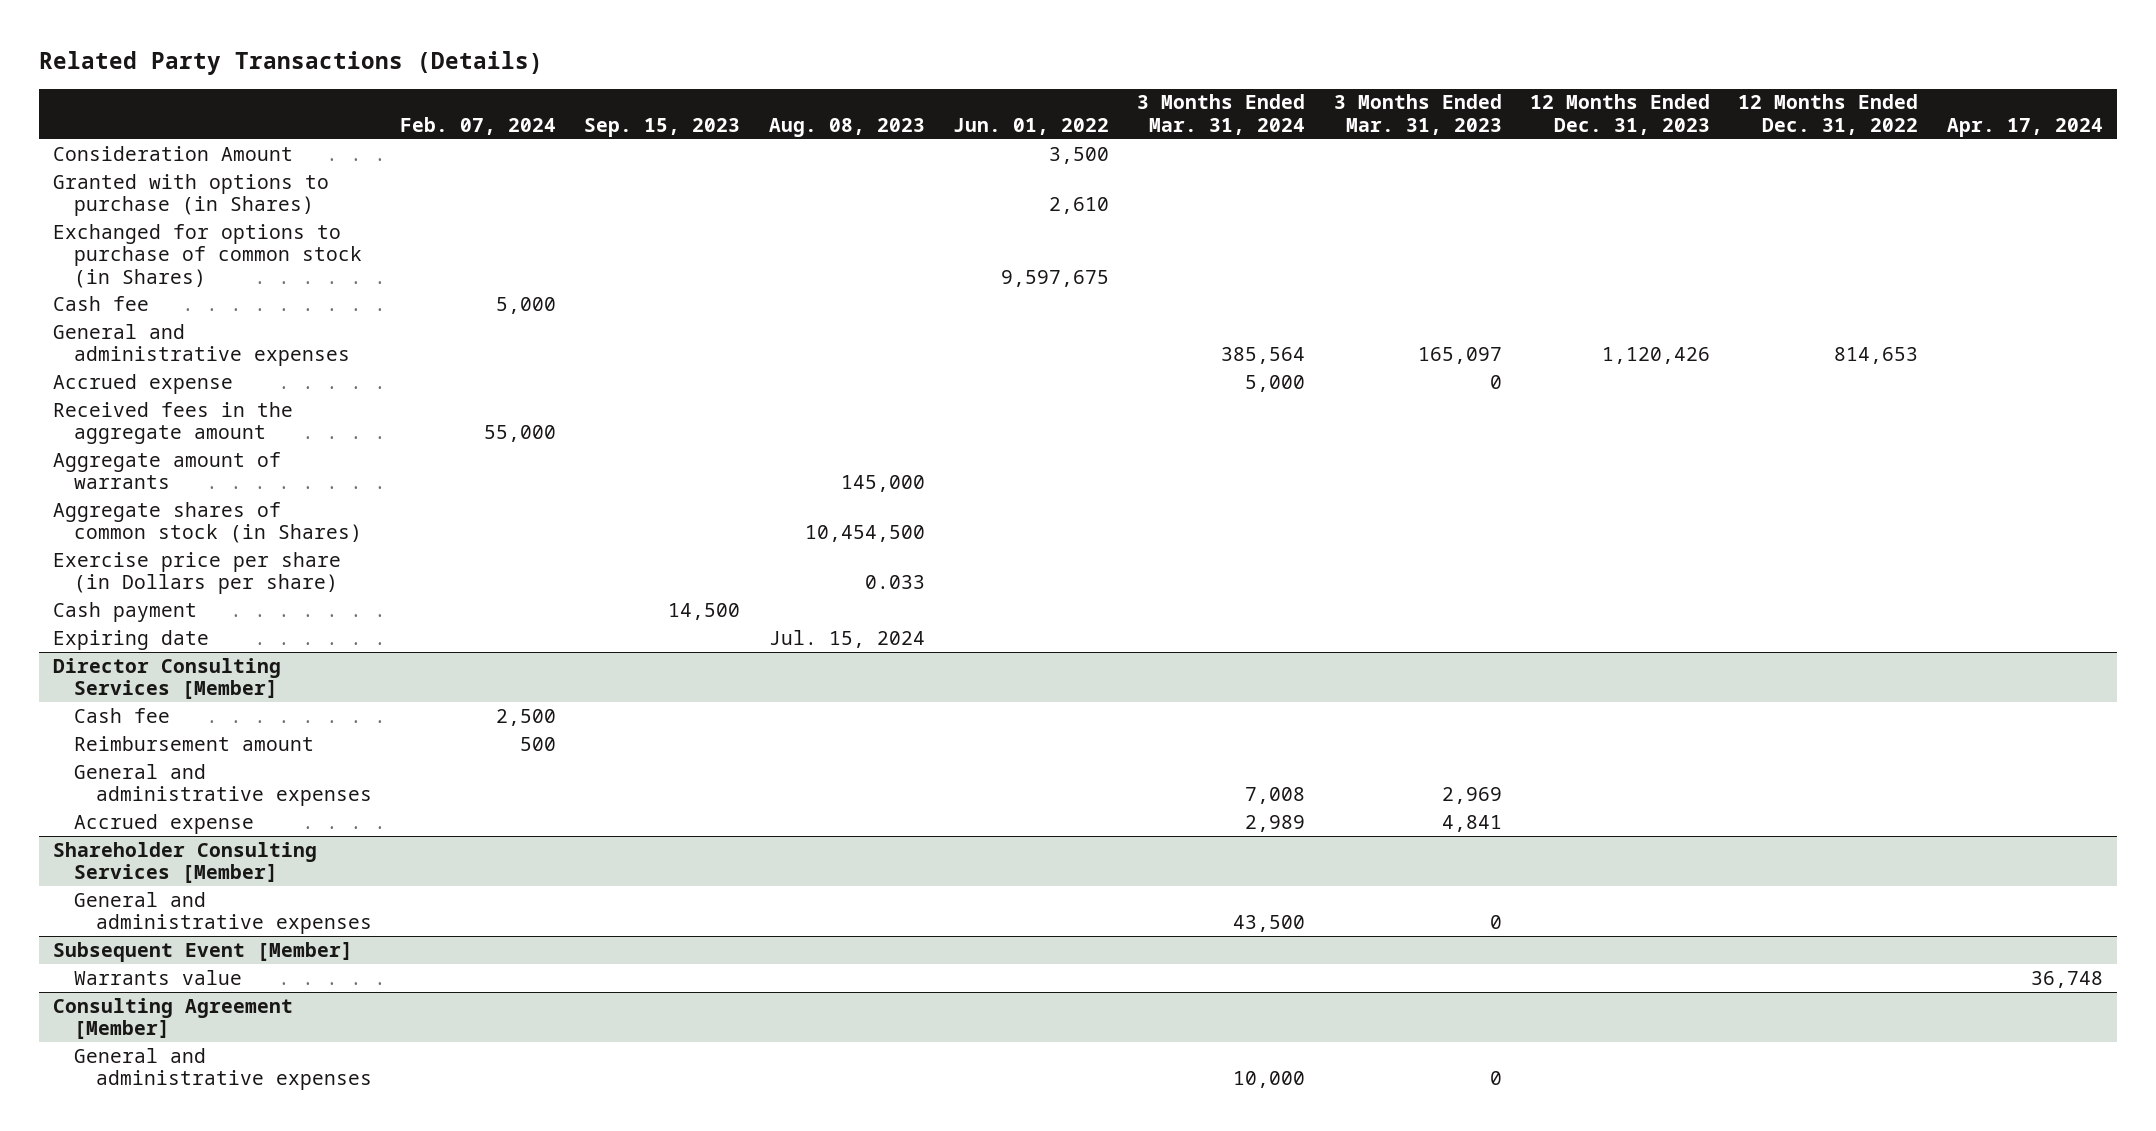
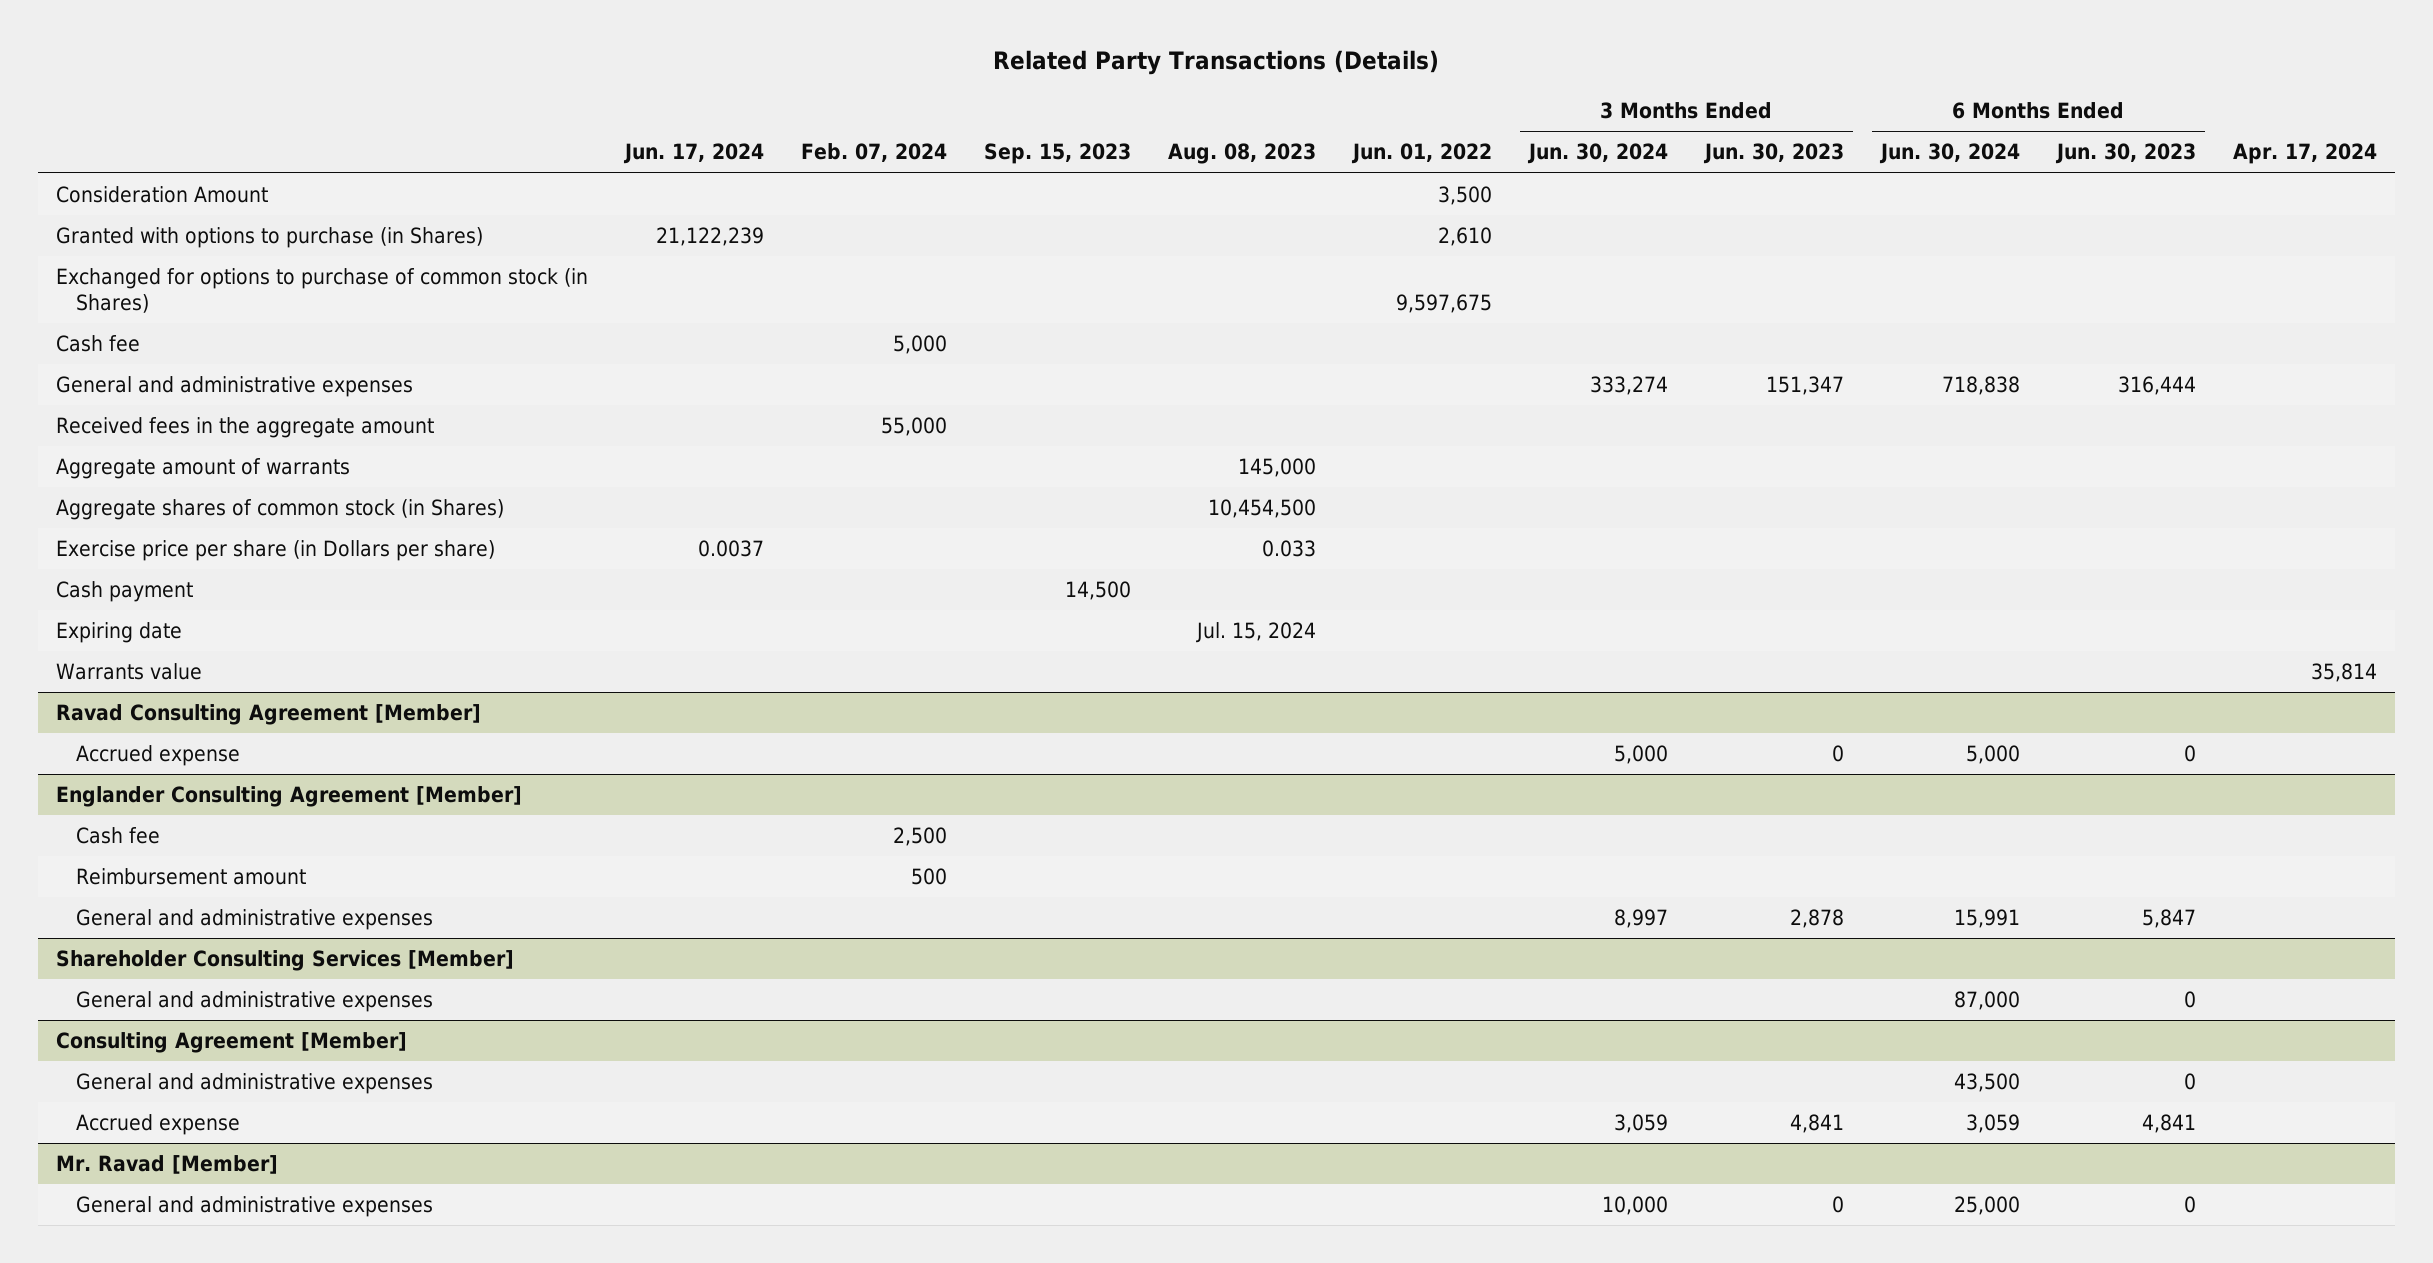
- | Feb. 07, 2024 | Sep. 15, 2023 | Aug. 08, 2023 | Jun. 01, 2022 | 3 Months Ended Mar. 31, 2024 | 3 Months Ended Mar. 31, 2023 | 12 Months Ended Dec. 31, 2023 | 12 Months Ended Dec. 31, 2022 | Apr. 17, 2024
+ | Jun. 17, 2024 | Feb. 07, 2024 | Sep. 15, 2023 | Aug. 08, 2023 | Jun. 01, 2022 | 3 Months Ended Jun. 30, 2024 | 3 Months Ended Jun. 30, 2023 | 6 Months Ended Jun. 30, 2024 | 6 Months Ended Jun. 30, 2023 | Apr. 17, 2024
- Accrued expense | | | | | 5,000 | 0 | | |
- Director Consulting Services [Member]
+ Warrants value | | | | | | | | | | 35,814
+ Ravad Consulting Agreement [Member]
+ Accrued expense | | | | | | 5,000 | 0 | 5,000 | 0 |
+ Englander Consulting Agreement [Member]
- Accrued expense | | | | | 2,989 | 4,841 | | |
- Subsequent Event [Member]
- Warrants value | | | | | | | | | 36,748
@ Consulting Agreement [Member]
+ Accrued expense | | | | | | 3,059 | 4,841 | 3,059 | 4,841 |
+ Mr. Ravad [Member]
+ General and administrative expenses | | | | | | 10,000 | 0 | 25,000 | 0 |

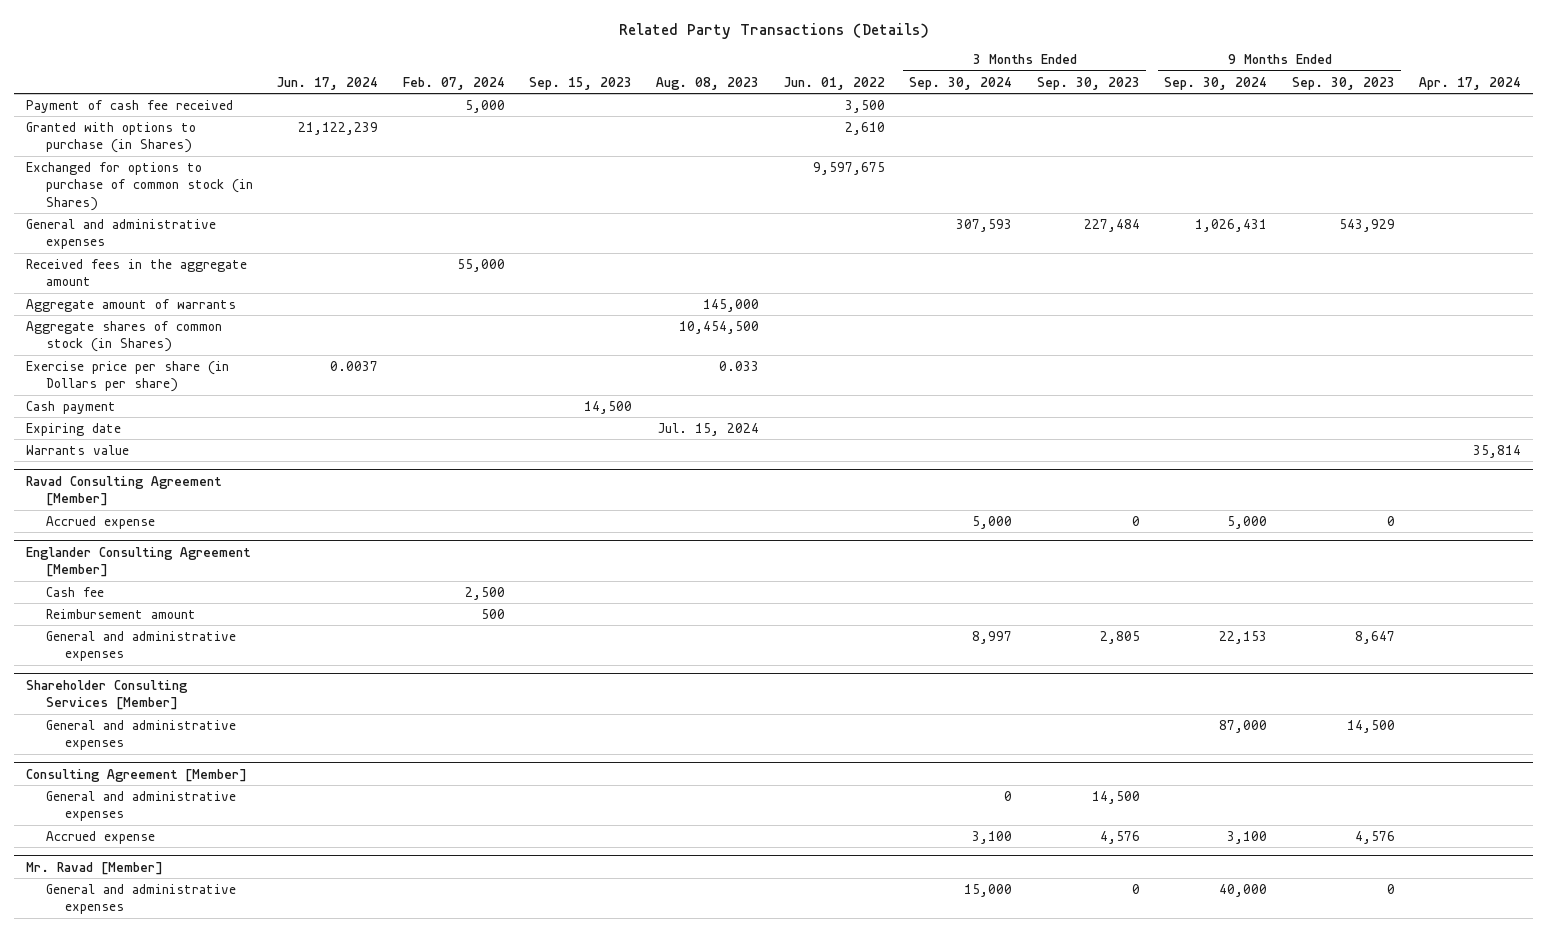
- | Jun. 17, 2024 | Feb. 07, 2024 | Sep. 15, 2023 | Aug. 08, 2023 | Jun. 01, 2022 | 3 Months Ended Jun. 30, 2024 | 3 Months Ended Jun. 30, 2023 | 6 Months Ended Jun. 30, 2024 | 6 Months Ended Jun. 30, 2023 | Apr. 17, 2024
+ | Jun. 17, 2024 | Feb. 07, 2024 | Sep. 15, 2023 | Aug. 08, 2023 | Jun. 01, 2022 | 3 Months Ended Sep. 30, 2024 | 3 Months Ended Sep. 30, 2023 | 9 Months Ended Sep. 30, 2024 | 9 Months Ended Sep. 30, 2023 | Apr. 17, 2024
- Consideration Amount | | | | | 3,500 | | | | |
+ Payment of cash fee received | | 5,000 | | | 3,500 | | | | |
- Cash fee | | 5,000 | | | | | | | |

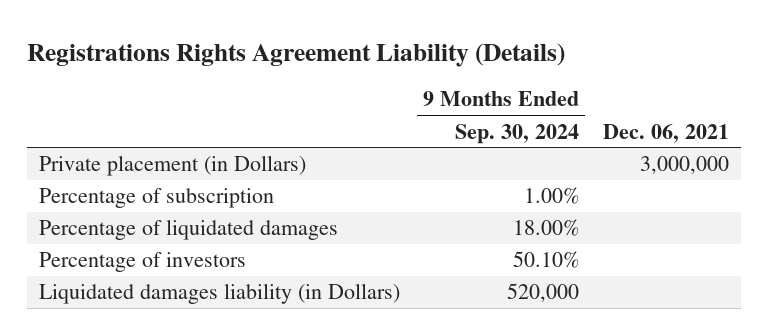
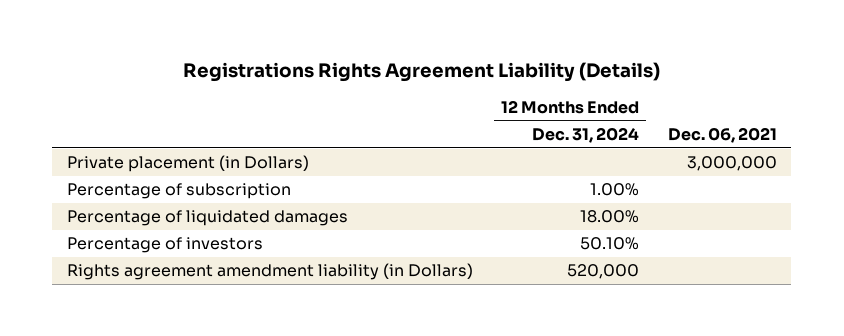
- | 9 Months Ended Sep. 30, 2024 | Dec. 06, 2021
+ | 12 Months Ended Dec. 31, 2024 | Dec. 06, 2021
- Liquidated damages liability (in Dollars) | 520,000 |
+ Rights agreement amendment liability (in Dollars) | 520,000 |

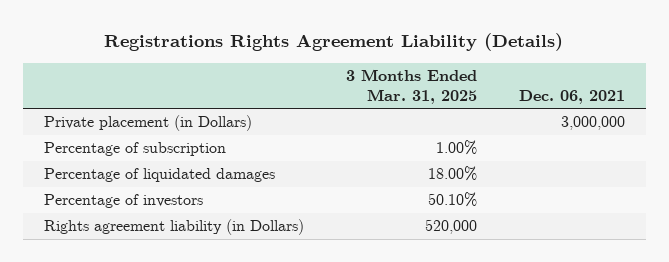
- | 12 Months Ended Dec. 31, 2024 | Dec. 06, 2021
+ | 3 Months Ended Mar. 31, 2025 | Dec. 06, 2021
- Rights agreement amendment liability (in Dollars) | 520,000 |
+ Rights agreement liability (in Dollars) | 520,000 |

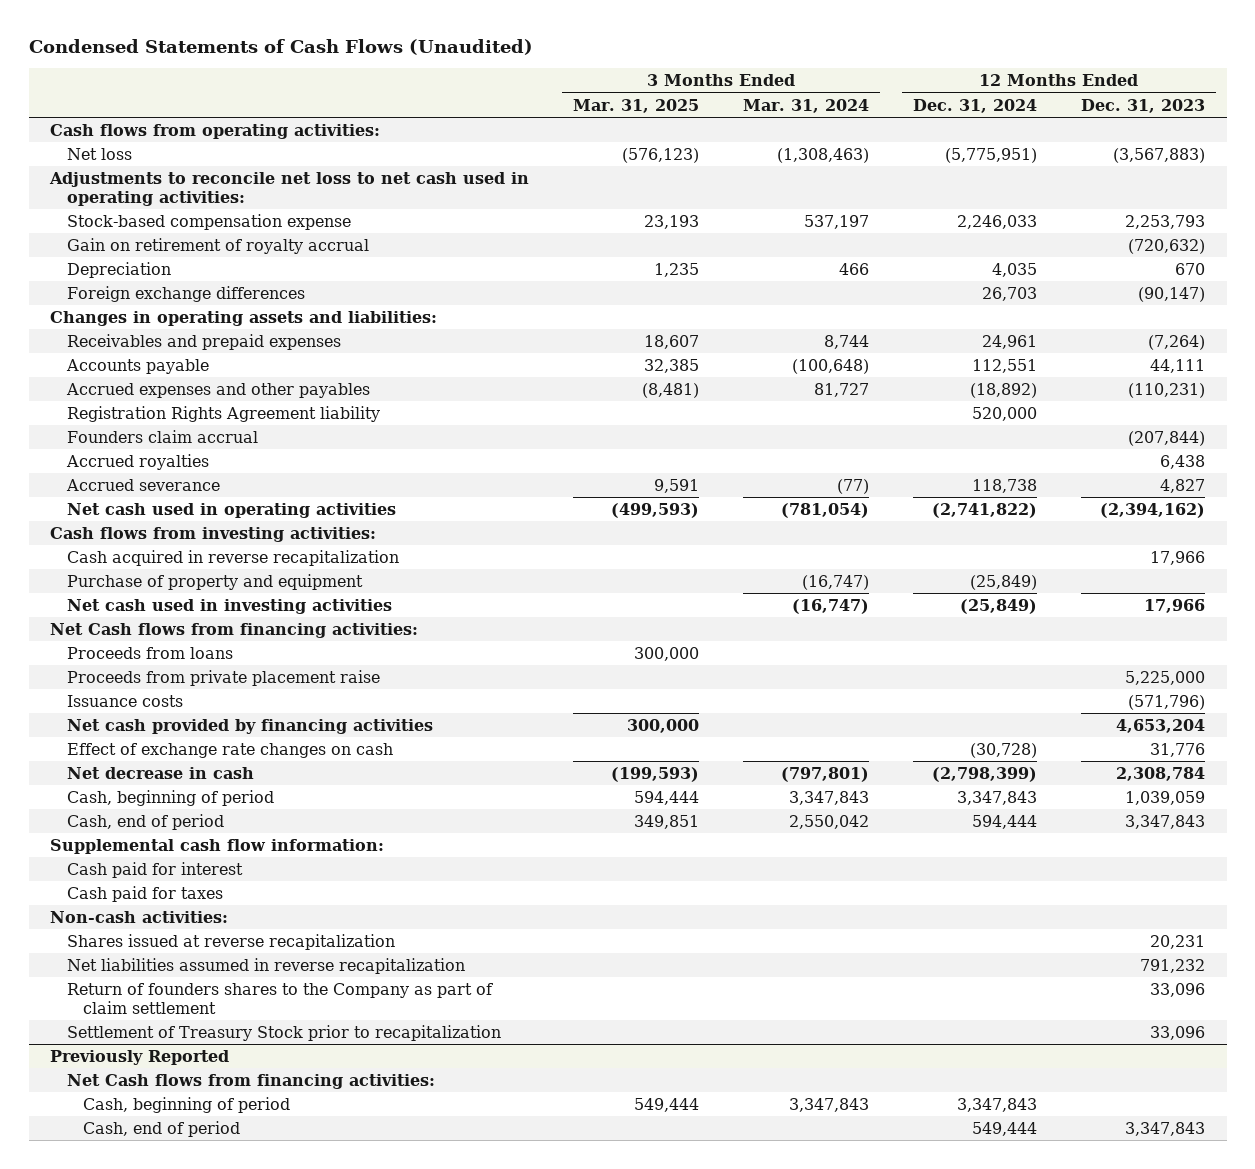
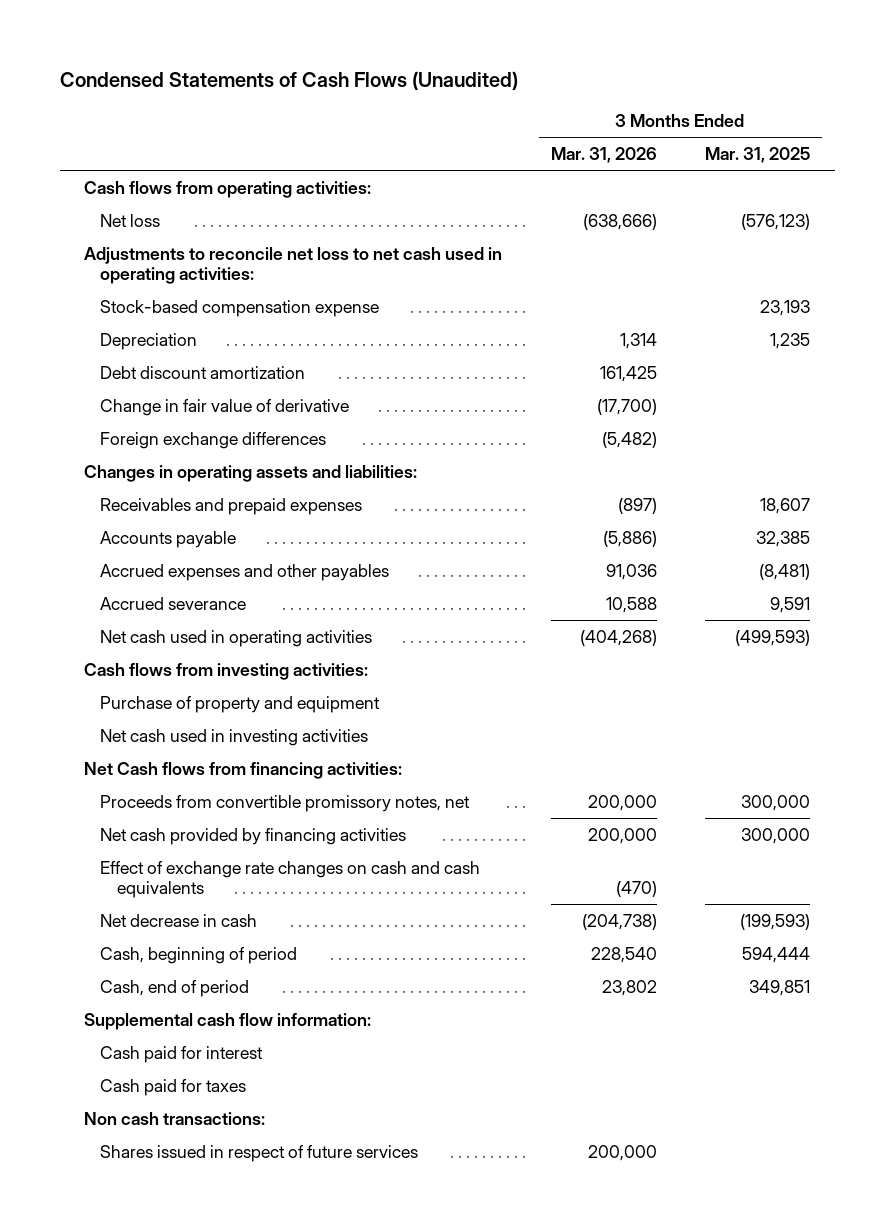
- | 3 Months Ended Mar. 31, 2025 | 3 Months Ended Mar. 31, 2024 | 12 Months Ended Dec. 31, 2024 | 12 Months Ended Dec. 31, 2023
+ | 3 Months Ended Mar. 31, 2026 | 3 Months Ended Mar. 31, 2025
- Gain on retirement of royalty accrual | | | | (720,632)
+ Debt discount amortization | 161,425 |
+ Change in fair value of derivative | (17,700) |
- Registration Rights Agreement liability | | | 520,000 |
- Founders claim accrual | | | | (207,844)
- Accrued royalties | | | | 6,438
- Cash acquired in reverse recapitalization | | | | 17,966
- Proceeds from loans | 300,000 | | |
- Proceeds from private placement raise | | | | 5,225,000
- Issuance costs | | | | (571,796)
+ Proceeds from convertible promissory notes, net | 200,000 | 300,000
- Effect of exchange rate changes on cash | | | (30,728) | 31,776
+ Effect of exchange rate changes on cash and cash equivalents | (470) |
- Non-cash activities:
- Shares issued at reverse recapitalization | | | | 20,231
- Net liabilities assumed in reverse recapitalization | | | | 791,232
- Return of founders shares to the Company as part of claim settlement | | | | 33,096
- Settlement of Treasury Stock prior to recapitalization | | | | 33,096
- Previously Reported
- Net Cash flows from financing activities:
- Cash, beginning of period | 549,444 | 3,347,843 | 3,347,843 |
- Cash, end of period | | | 549,444 | 3,347,843
+ Non cash transactions:
+ Shares issued in respect of future services | 200,000 |

